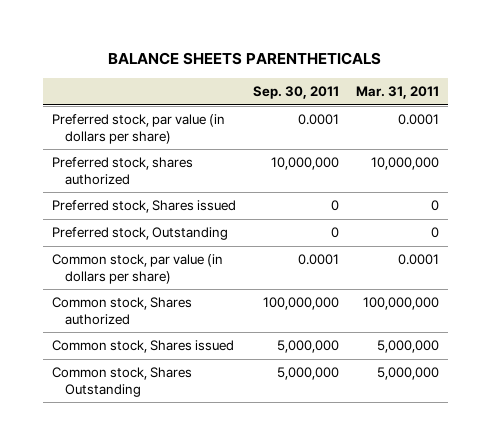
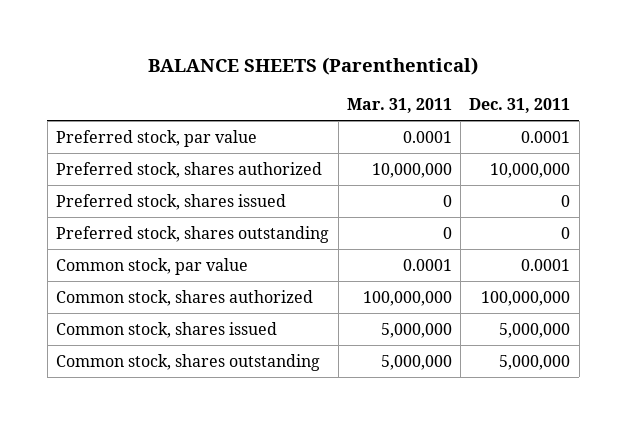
- BALANCE SHEETS PARENTHETICALS
+ BALANCE SHEETS (Parenthentical)
- | Sep. 30, 2011 | Mar. 31, 2011
+ | Mar. 31, 2011 | Dec. 31, 2011
- Preferred stock, par value (in dollars per share) | 0.0001 | 0.0001
+ Preferred stock, par value | 0.0001 | 0.0001
- Preferred stock, Shares issued | 0 | 0
- Preferred stock, Outstanding | 0 | 0
- Common stock, par value (in dollars per share) | 0.0001 | 0.0001
- Common stock, Shares authorized | 100,000,000 | 100,000,000
- Common stock, Shares issued | 5,000,000 | 5,000,000
- Common stock, Shares Outstanding | 5,000,000 | 5,000,000
+ Preferred stock, shares issued | 0 | 0
+ Preferred stock, shares outstanding | 0 | 0
+ Common stock, par value | 0.0001 | 0.0001
+ Common stock, shares authorized | 100,000,000 | 100,000,000
+ Common stock, shares issued | 5,000,000 | 5,000,000
+ Common stock, shares outstanding | 5,000,000 | 5,000,000

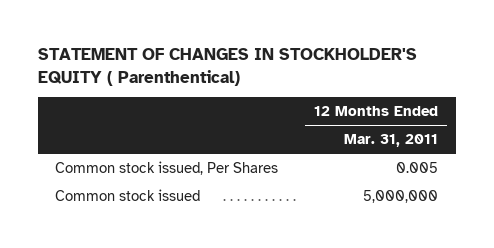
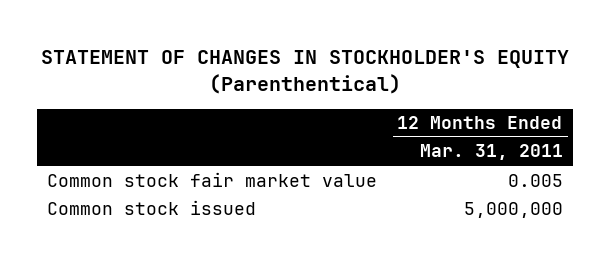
- STATEMENT OF CHANGES IN STOCKHOLDER'S EQUITY ( Parenthentical)
+ STATEMENT OF CHANGES IN STOCKHOLDER'S EQUITY (Parenthentical)
- Common stock issued, Per Shares | 0.005
+ Common stock fair market value | 0.005

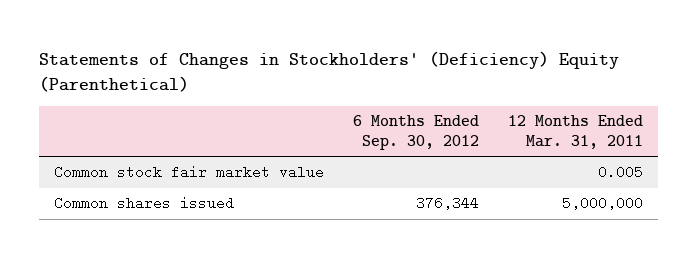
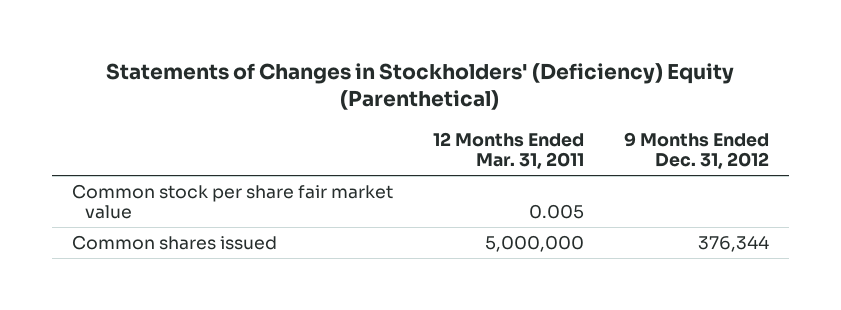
- | 6 Months Ended Sep. 30, 2012 | 12 Months Ended Mar. 31, 2011
+ | 12 Months Ended Mar. 31, 2011 | 9 Months Ended Dec. 31, 2012
- Common stock fair market value | | 0.005
+ Common stock per share fair market value | 0.005 |

